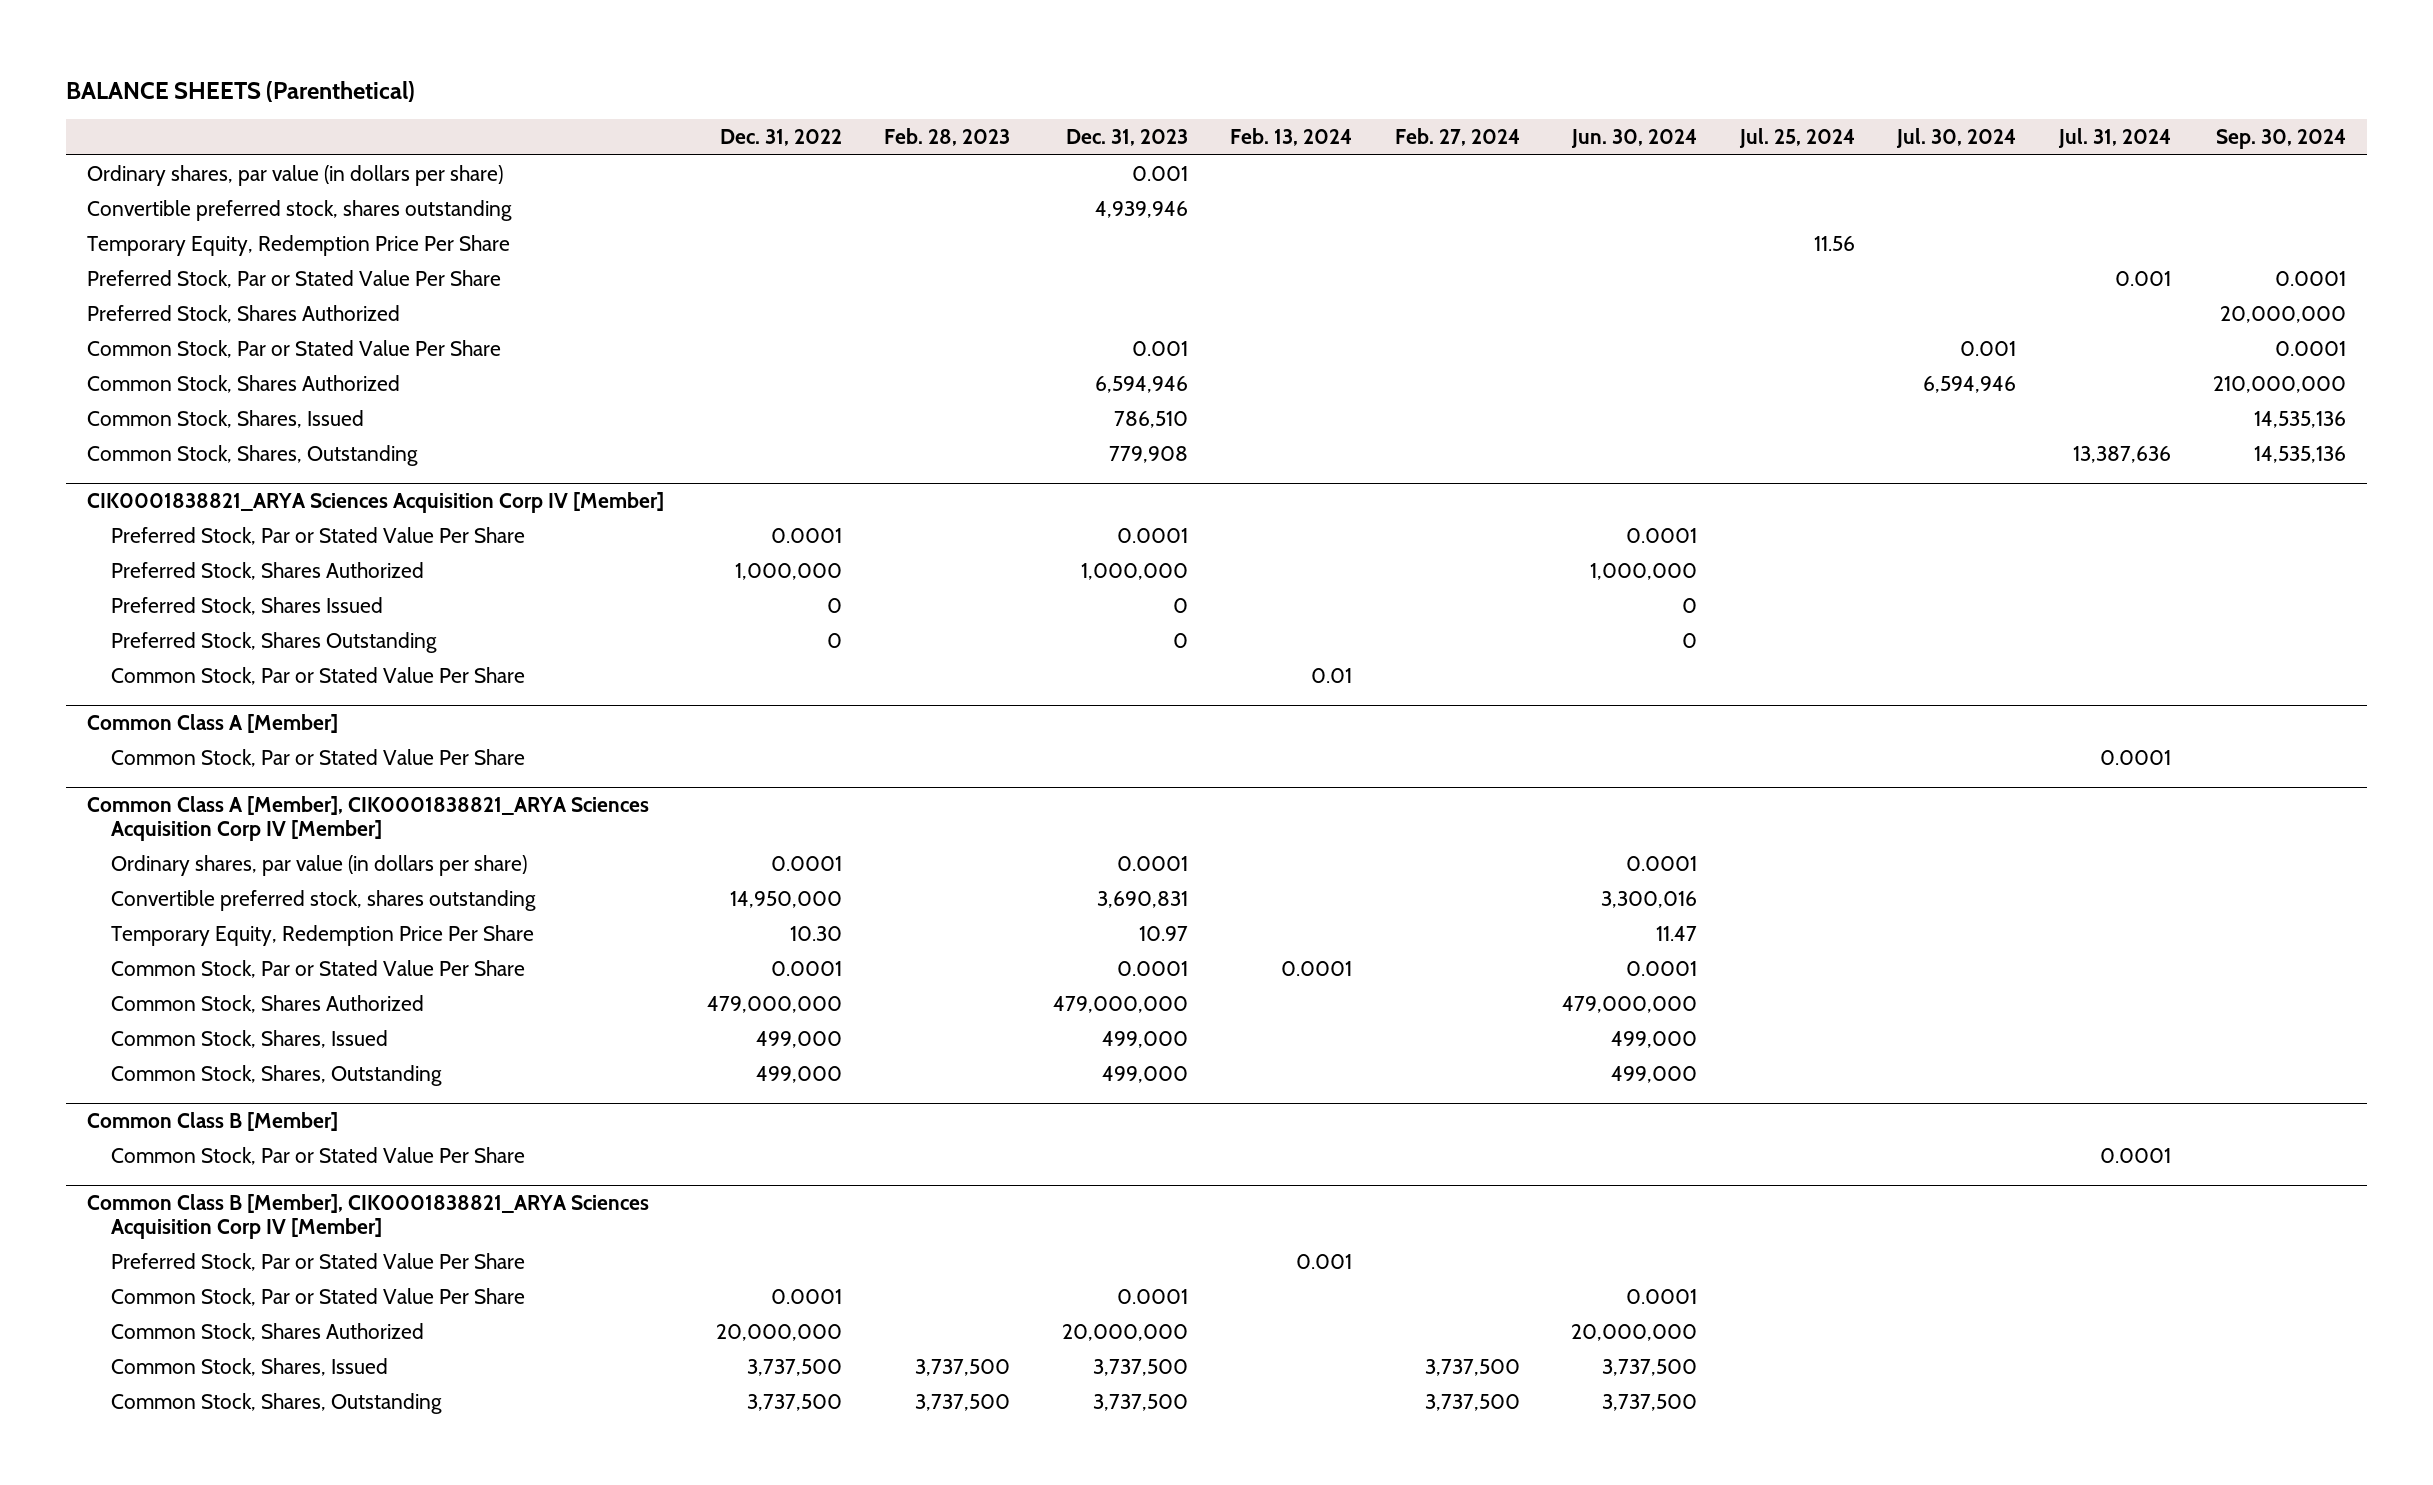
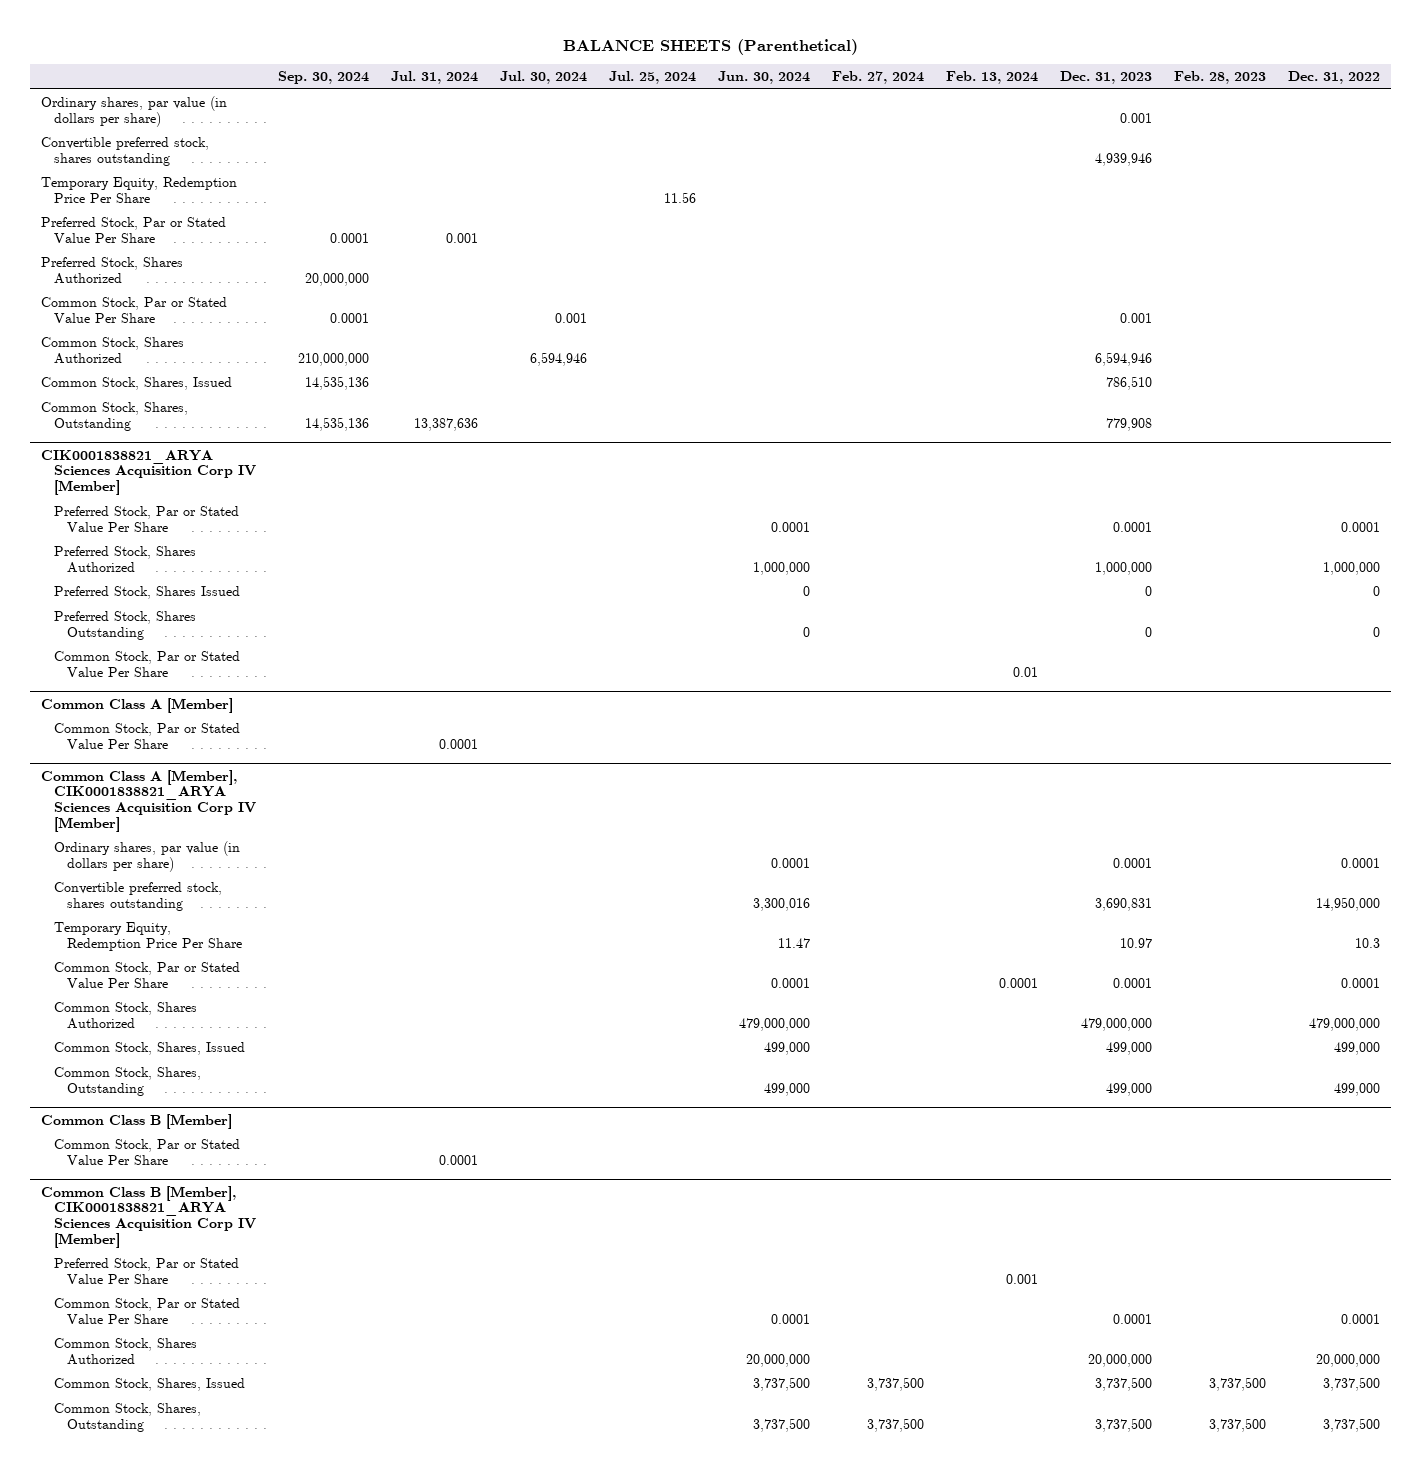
- | Dec. 31, 2022 | Feb. 28, 2023 | Dec. 31, 2023 | Feb. 13, 2024 | Feb. 27, 2024 | Jun. 30, 2024 | Jul. 25, 2024 | Jul. 30, 2024 | Jul. 31, 2024 | Sep. 30, 2024
+ | Sep. 30, 2024 | Jul. 31, 2024 | Jul. 30, 2024 | Jul. 25, 2024 | Jun. 30, 2024 | Feb. 27, 2024 | Feb. 13, 2024 | Dec. 31, 2023 | Feb. 28, 2023 | Dec. 31, 2022
@ Common Class A [Member], CIK0001838821_ARYA Sciences Acquisition Corp IV [Member]
- Temporary Equity, Redemption Price Per Share | 10.30 | | 10.97 | | | 11.47 | | | |
+ Temporary Equity, Redemption Price Per Share | | | | | 11.47 | | | 10.97 | | 10.3

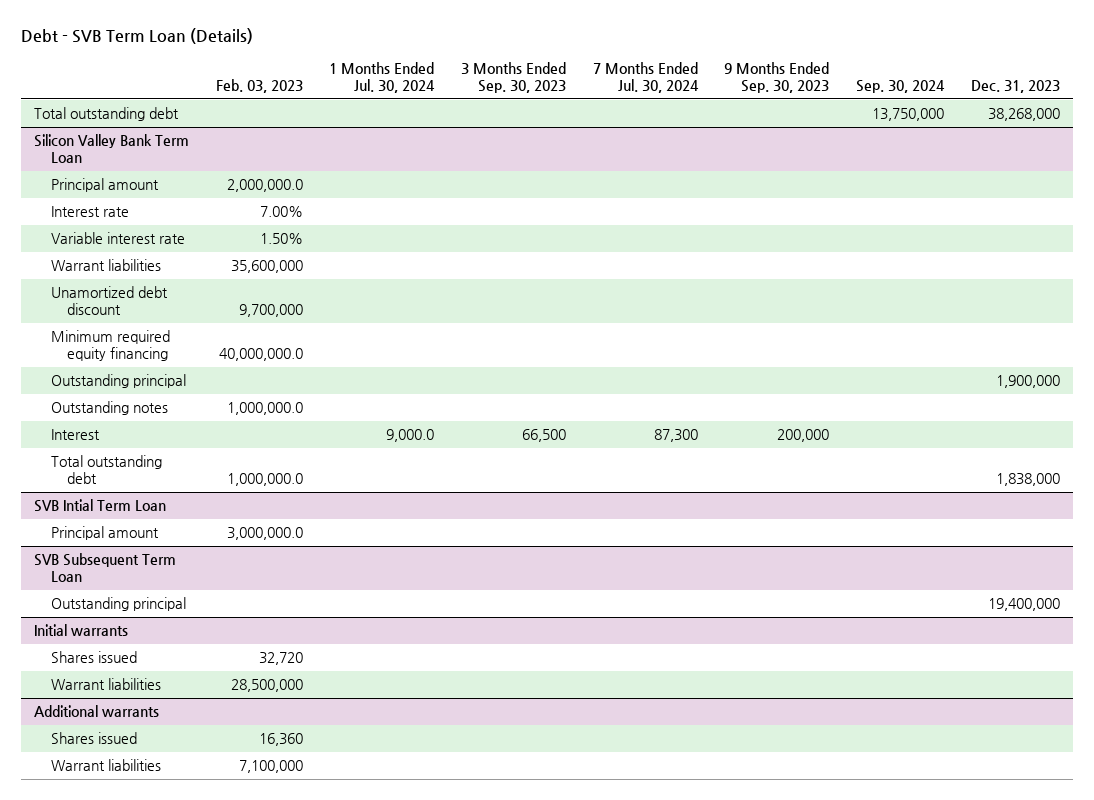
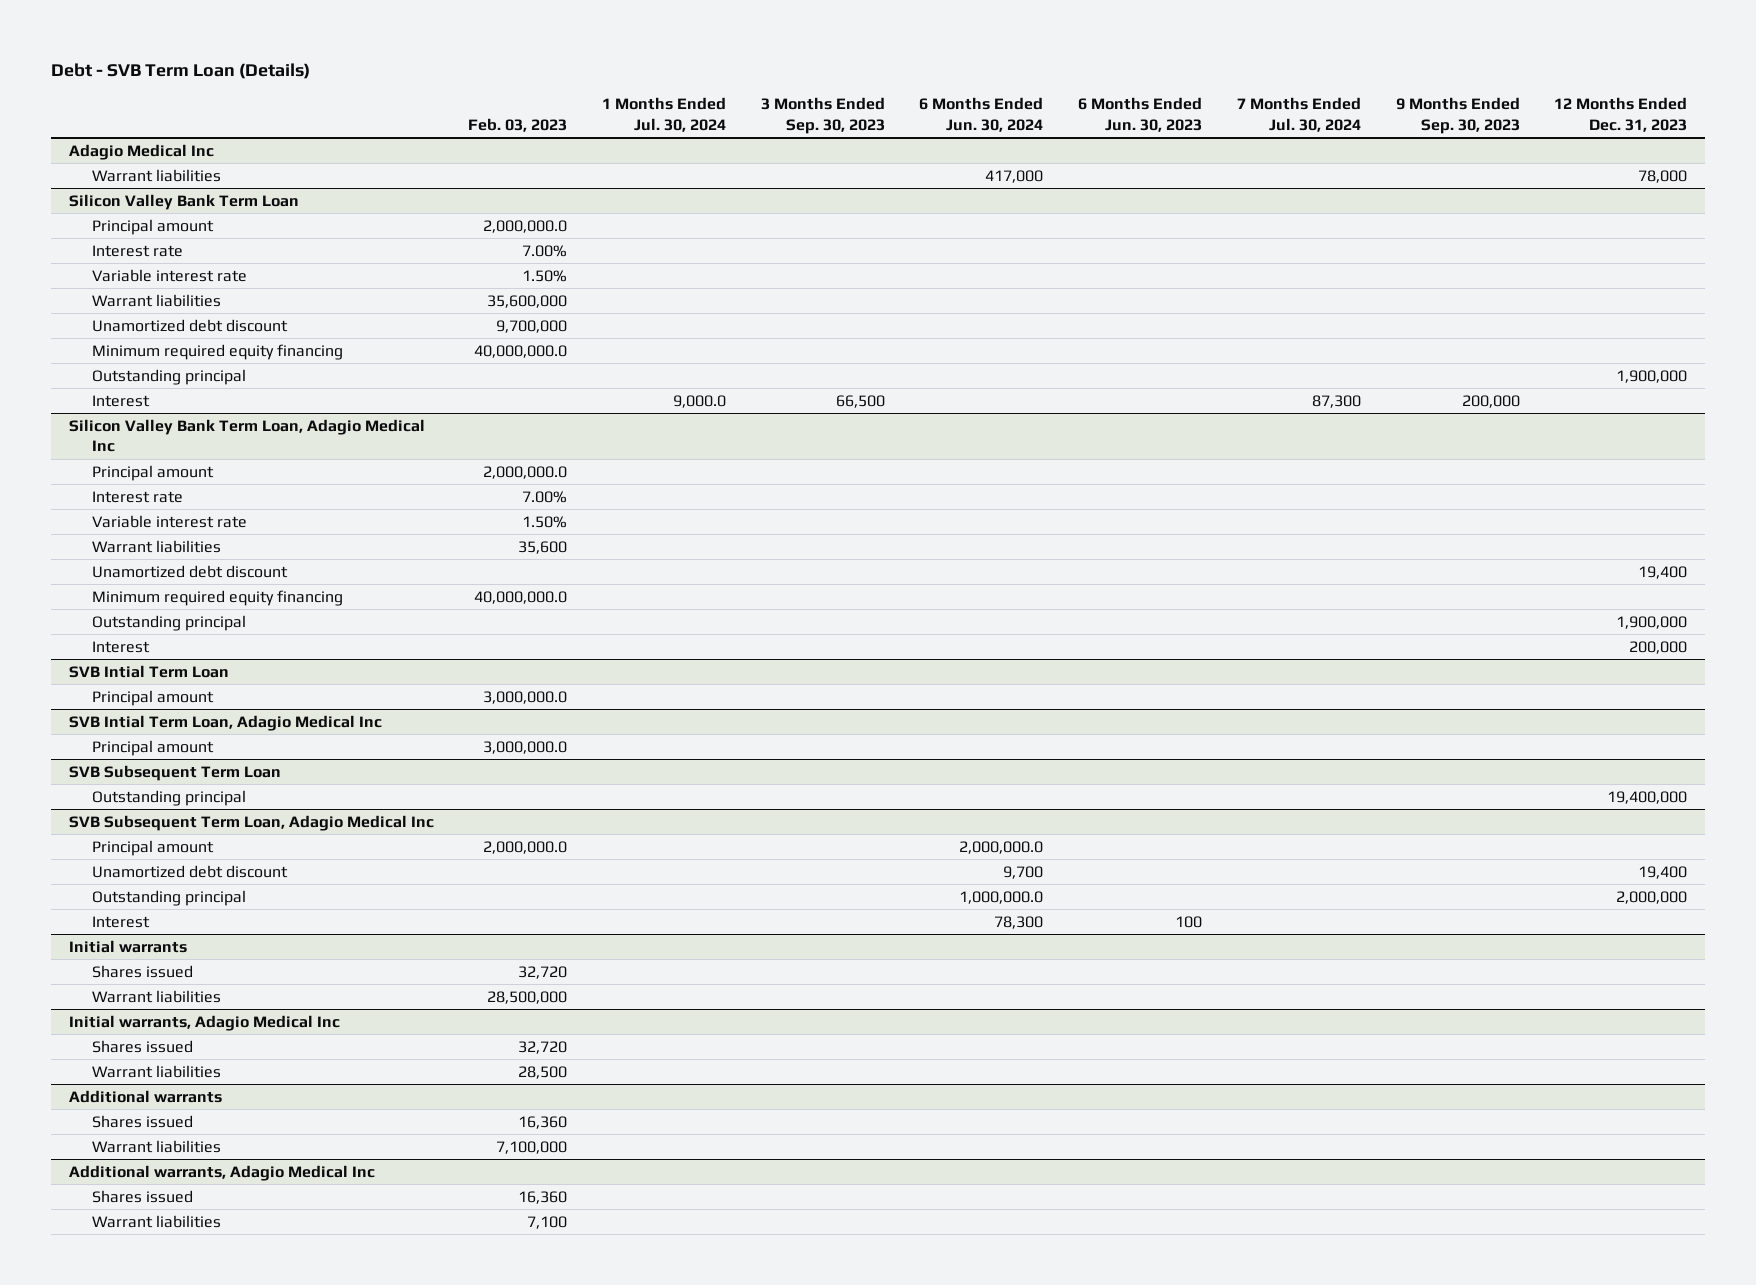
- | Feb. 03, 2023 | 1 Months Ended Jul. 30, 2024 | 3 Months Ended Sep. 30, 2023 | 7 Months Ended Jul. 30, 2024 | 9 Months Ended Sep. 30, 2023 | Sep. 30, 2024 | Dec. 31, 2023
+ | Feb. 03, 2023 | 1 Months Ended Jul. 30, 2024 | 3 Months Ended Sep. 30, 2023 | 6 Months Ended Jun. 30, 2024 | 6 Months Ended Jun. 30, 2023 | 7 Months Ended Jul. 30, 2024 | 9 Months Ended Sep. 30, 2023 | 12 Months Ended Dec. 31, 2023
- Total outstanding debt | | | | | | 13,750,000 | 38,268,000
+ Adagio Medical Inc
+ Warrant liabilities | | | | 417,000 | | | | 78,000
@ Silicon Valley Bank Term Loan
- Outstanding notes | 1,000,000.0 | | | | | |
- Total outstanding debt | 1,000,000.0 | | | | | | 1,838,000
+ Silicon Valley Bank Term Loan, Adagio Medical Inc
+ Principal amount | 2,000,000.0 | | | | | | |
+ Interest rate | 7.00% | | | | | | |
+ Variable interest rate | 1.50% | | | | | | |
+ Warrant liabilities | 35,600 | | | | | | |
+ Unamortized debt discount | | | | | | | | 19,400
+ Minimum required equity financing | 40,000,000.0 | | | | | | |
+ Outstanding principal | | | | | | | | 1,900,000
+ Interest | | | | | | | | 200,000
+ SVB Intial Term Loan, Adagio Medical Inc
+ Principal amount | 3,000,000.0 | | | | | | |
+ SVB Subsequent Term Loan, Adagio Medical Inc
+ Principal amount | 2,000,000.0 | | | 2,000,000.0 | | | |
+ Unamortized debt discount | | | | 9,700 | | | | 19,400
+ Outstanding principal | | | | 1,000,000.0 | | | | 2,000,000
+ Interest | | | | 78,300 | 100 | | |
+ Initial warrants, Adagio Medical Inc
+ Shares issued | 32,720 | | | | | | |
+ Warrant liabilities | 28,500 | | | | | | |
+ Additional warrants, Adagio Medical Inc
+ Shares issued | 16,360 | | | | | | |
+ Warrant liabilities | 7,100 | | | | | | |

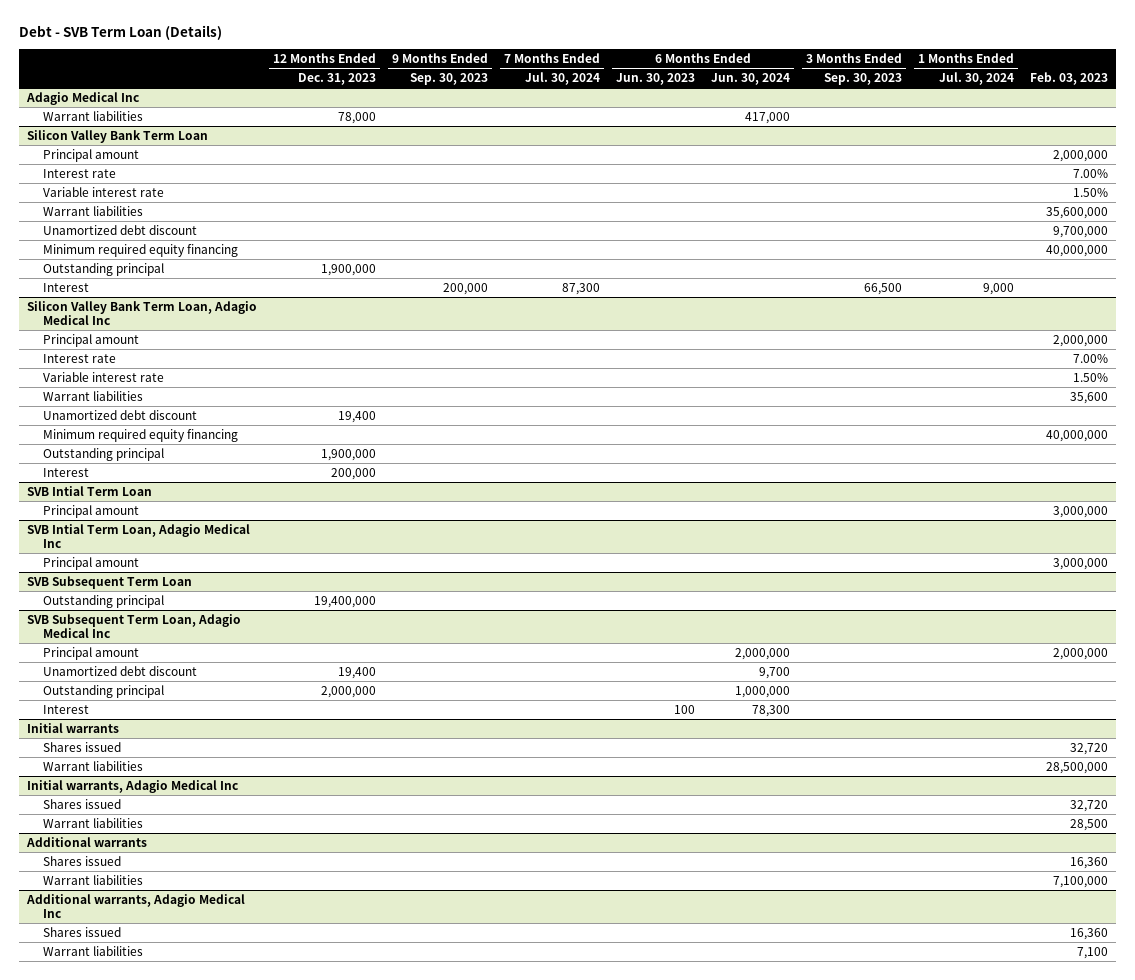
- | Feb. 03, 2023 | 1 Months Ended Jul. 30, 2024 | 3 Months Ended Sep. 30, 2023 | 6 Months Ended Jun. 30, 2024 | 6 Months Ended Jun. 30, 2023 | 7 Months Ended Jul. 30, 2024 | 9 Months Ended Sep. 30, 2023 | 12 Months Ended Dec. 31, 2023
+ | 12 Months Ended Dec. 31, 2023 | 9 Months Ended Sep. 30, 2023 | 7 Months Ended Jul. 30, 2024 | 6 Months Ended Jun. 30, 2023 | 6 Months Ended Jun. 30, 2024 | 3 Months Ended Sep. 30, 2023 | 1 Months Ended Jul. 30, 2024 | Feb. 03, 2023
@ Silicon Valley Bank Term Loan
- Principal amount | 2,000,000.0 | | | | | | |
+ Principal amount | | | | | | | | 2,000,000
- Minimum required equity financing | 40,000,000.0 | | | | | | |
+ Minimum required equity financing | | | | | | | | 40,000,000
- Interest | | 9,000.0 | 66,500 | | | 87,300 | 200,000 |
+ Interest | | 200,000 | 87,300 | | | 66,500 | 9,000 |
@ Silicon Valley Bank Term Loan, Adagio Medical Inc
- Principal amount | 2,000,000.0 | | | | | | |
+ Principal amount | | | | | | | | 2,000,000
- Minimum required equity financing | 40,000,000.0 | | | | | | |
+ Minimum required equity financing | | | | | | | | 40,000,000
@ SVB Intial Term Loan
- Principal amount | 3,000,000.0 | | | | | | |
+ Principal amount | | | | | | | | 3,000,000
@ SVB Intial Term Loan, Adagio Medical Inc
- Principal amount | 3,000,000.0 | | | | | | |
+ Principal amount | | | | | | | | 3,000,000
@ SVB Subsequent Term Loan, Adagio Medical Inc
- Principal amount | 2,000,000.0 | | | 2,000,000.0 | | | |
+ Principal amount | | | | | 2,000,000 | | | 2,000,000
- Outstanding principal | | | | 1,000,000.0 | | | | 2,000,000
+ Outstanding principal | 2,000,000 | | | | 1,000,000 | | |

